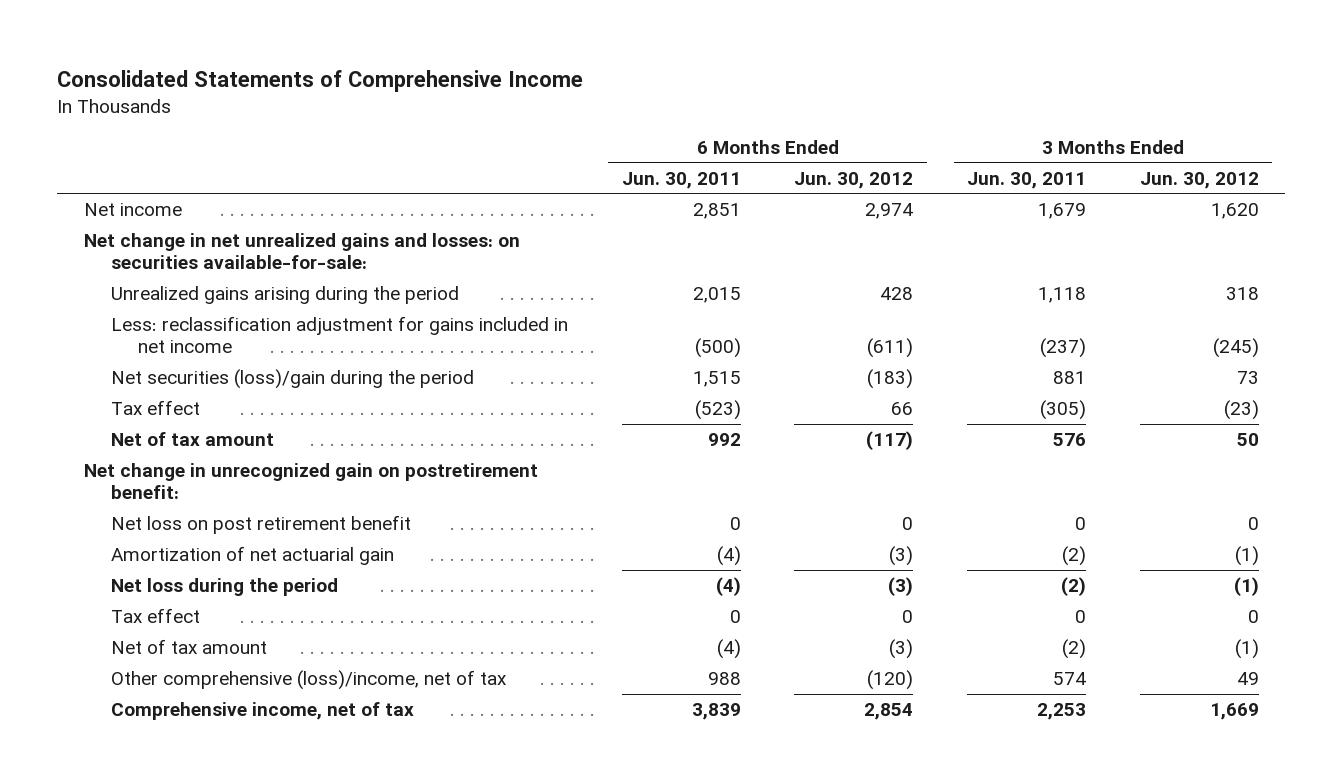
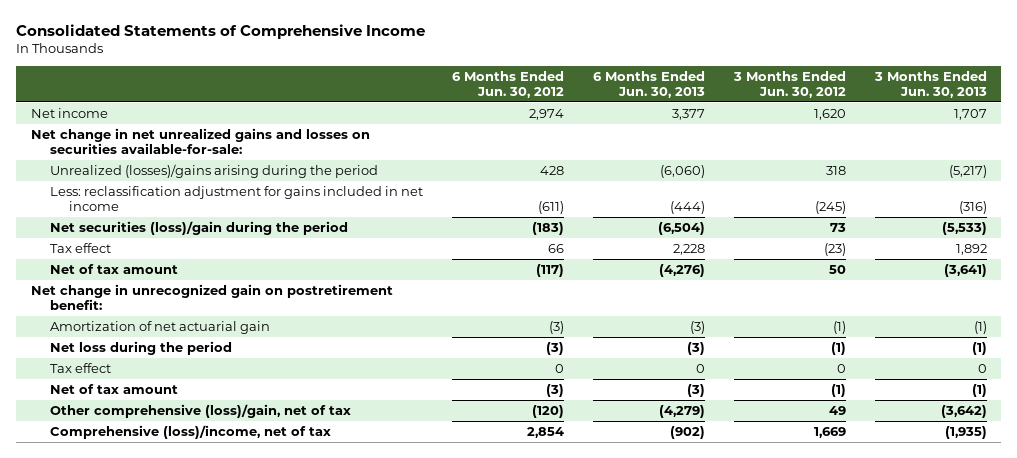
- | 6 Months Ended Jun. 30, 2011 | 6 Months Ended Jun. 30, 2012 | 3 Months Ended Jun. 30, 2011 | 3 Months Ended Jun. 30, 2012
+ | 6 Months Ended Jun. 30, 2012 | 6 Months Ended Jun. 30, 2013 | 3 Months Ended Jun. 30, 2012 | 3 Months Ended Jun. 30, 2013
- Net change in net unrealized gains and losses: on securities available-for-sale:
- Unrealized gains arising during the period | 2,015 | 428 | 1,118 | 318
+ Net change in net unrealized gains and losses on securities available-for-sale:
+ Unrealized (losses)/gains arising during the period | 428 | (6,060) | 318 | (5,217)
- Net loss on post retirement benefit | 0 | 0 | 0 | 0
- Other comprehensive (loss)/income, net of tax | 988 | (120) | 574 | 49
- Comprehensive income, net of tax | 3,839 | 2,854 | 2,253 | 1,669
+ Other comprehensive (loss)/gain, net of tax | (120) | (4,279) | 49 | (3,642)
+ Comprehensive (loss)/income, net of tax | 2,854 | (902) | 1,669 | (1,935)

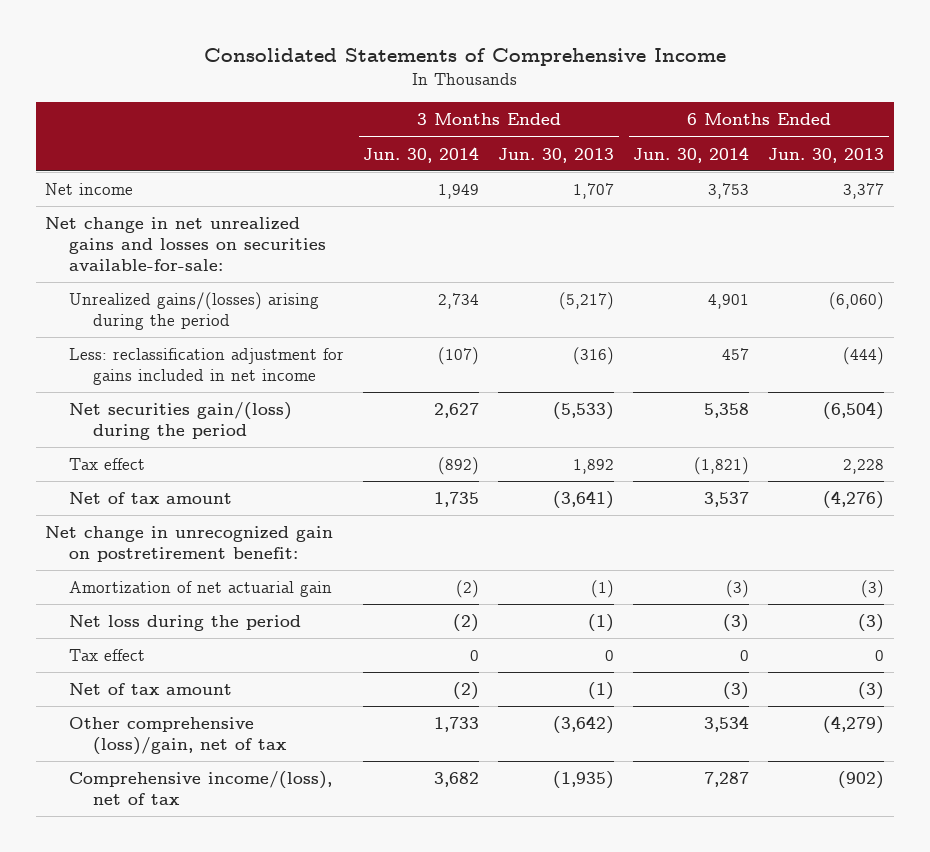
- | 6 Months Ended Jun. 30, 2012 | 6 Months Ended Jun. 30, 2013 | 3 Months Ended Jun. 30, 2012 | 3 Months Ended Jun. 30, 2013
+ | 3 Months Ended Jun. 30, 2014 | 3 Months Ended Jun. 30, 2013 | 6 Months Ended Jun. 30, 2014 | 6 Months Ended Jun. 30, 2013
- Unrealized (losses)/gains arising during the period | 428 | (6,060) | 318 | (5,217)
+ Unrealized gains/(losses) arising during the period | 2,734 | (5,217) | 4,901 | (6,060)
- Net securities (loss)/gain during the period | (183) | (6,504) | 73 | (5,533)
+ Net securities gain/(loss) during the period | 2,627 | (5,533) | 5,358 | (6,504)
- Comprehensive (loss)/income, net of tax | 2,854 | (902) | 1,669 | (1,935)
+ Comprehensive income/(loss), net of tax | 3,682 | (1,935) | 7,287 | (902)

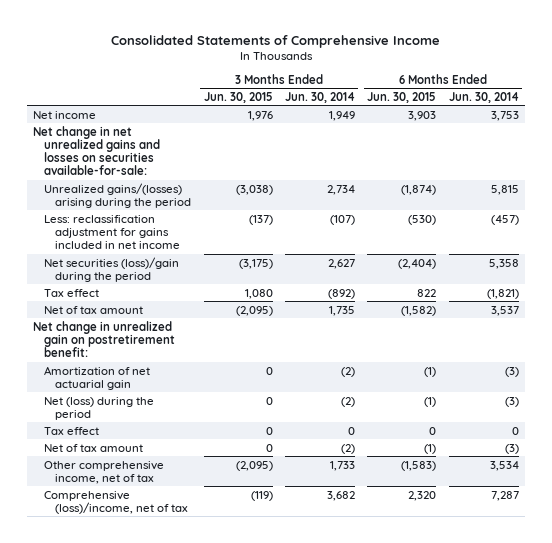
- | 3 Months Ended Jun. 30, 2014 | 3 Months Ended Jun. 30, 2013 | 6 Months Ended Jun. 30, 2014 | 6 Months Ended Jun. 30, 2013
+ | 3 Months Ended Jun. 30, 2015 | 3 Months Ended Jun. 30, 2014 | 6 Months Ended Jun. 30, 2015 | 6 Months Ended Jun. 30, 2014
- Unrealized gains/(losses) arising during the period | 2,734 | (5,217) | 4,901 | (6,060)
- Less: reclassification adjustment for gains included in net income | (107) | (316) | 457 | (444)
- Net securities gain/(loss) during the period | 2,627 | (5,533) | 5,358 | (6,504)
+ Unrealized gains/(losses) arising during the period | (3,038) | 2,734 | (1,874) | 5,815
+ Less: reclassification adjustment for gains included in net income | (137) | (107) | (530) | (457)
+ Net securities (loss)/gain during the period | (3,175) | 2,627 | (2,404) | 5,358
- Net change in unrecognized gain on postretirement benefit:
+ Net change in unrealized gain on postretirement benefit:
- Net loss during the period | (2) | (1) | (3) | (3)
+ Net (loss) during the period | 0 | (2) | (1) | (3)
- Other comprehensive (loss)/gain, net of tax | 1,733 | (3,642) | 3,534 | (4,279)
- Comprehensive income/(loss), net of tax | 3,682 | (1,935) | 7,287 | (902)
+ Other comprehensive income, net of tax | (2,095) | 1,733 | (1,583) | 3,534
+ Comprehensive (loss)/income, net of tax | (119) | 3,682 | 2,320 | 7,287

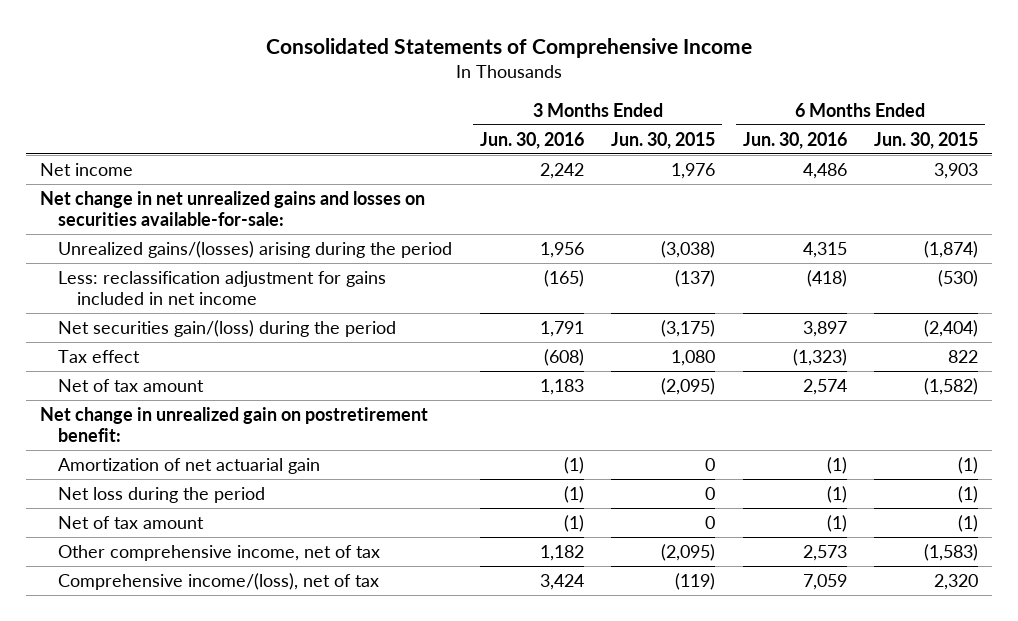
- | 3 Months Ended Jun. 30, 2015 | 3 Months Ended Jun. 30, 2014 | 6 Months Ended Jun. 30, 2015 | 6 Months Ended Jun. 30, 2014
+ | 3 Months Ended Jun. 30, 2016 | 3 Months Ended Jun. 30, 2015 | 6 Months Ended Jun. 30, 2016 | 6 Months Ended Jun. 30, 2015
- Net securities (loss)/gain during the period | (3,175) | 2,627 | (2,404) | 5,358
+ Net securities gain/(loss) during the period | 1,791 | (3,175) | 3,897 | (2,404)
- Net (loss) during the period | 0 | (2) | (1) | (3)
- Tax effect | 0 | 0 | 0 | 0
+ Net loss during the period | (1) | 0 | (1) | (1)
- Comprehensive (loss)/income, net of tax | (119) | 3,682 | 2,320 | 7,287
+ Comprehensive income/(loss), net of tax | 3,424 | (119) | 7,059 | 2,320

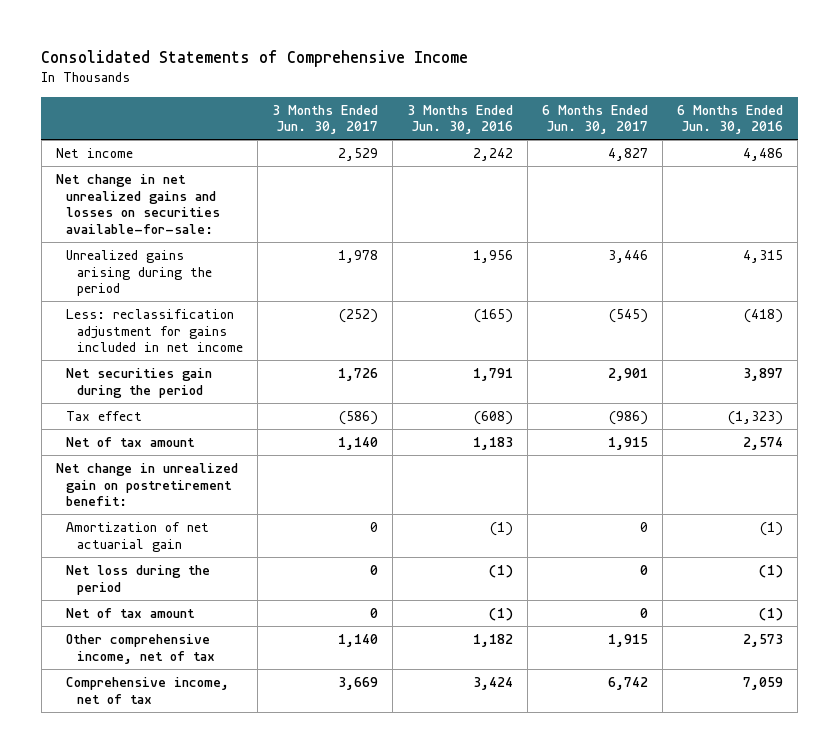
- | 3 Months Ended Jun. 30, 2016 | 3 Months Ended Jun. 30, 2015 | 6 Months Ended Jun. 30, 2016 | 6 Months Ended Jun. 30, 2015
+ | 3 Months Ended Jun. 30, 2017 | 3 Months Ended Jun. 30, 2016 | 6 Months Ended Jun. 30, 2017 | 6 Months Ended Jun. 30, 2016
- Unrealized gains/(losses) arising during the period | 1,956 | (3,038) | 4,315 | (1,874)
+ Unrealized gains arising during the period | 1,978 | 1,956 | 3,446 | 4,315
- Net securities gain/(loss) during the period | 1,791 | (3,175) | 3,897 | (2,404)
+ Net securities gain during the period | 1,726 | 1,791 | 2,901 | 3,897
- Comprehensive income/(loss), net of tax | 3,424 | (119) | 7,059 | 2,320
+ Comprehensive income, net of tax | 3,669 | 3,424 | 6,742 | 7,059

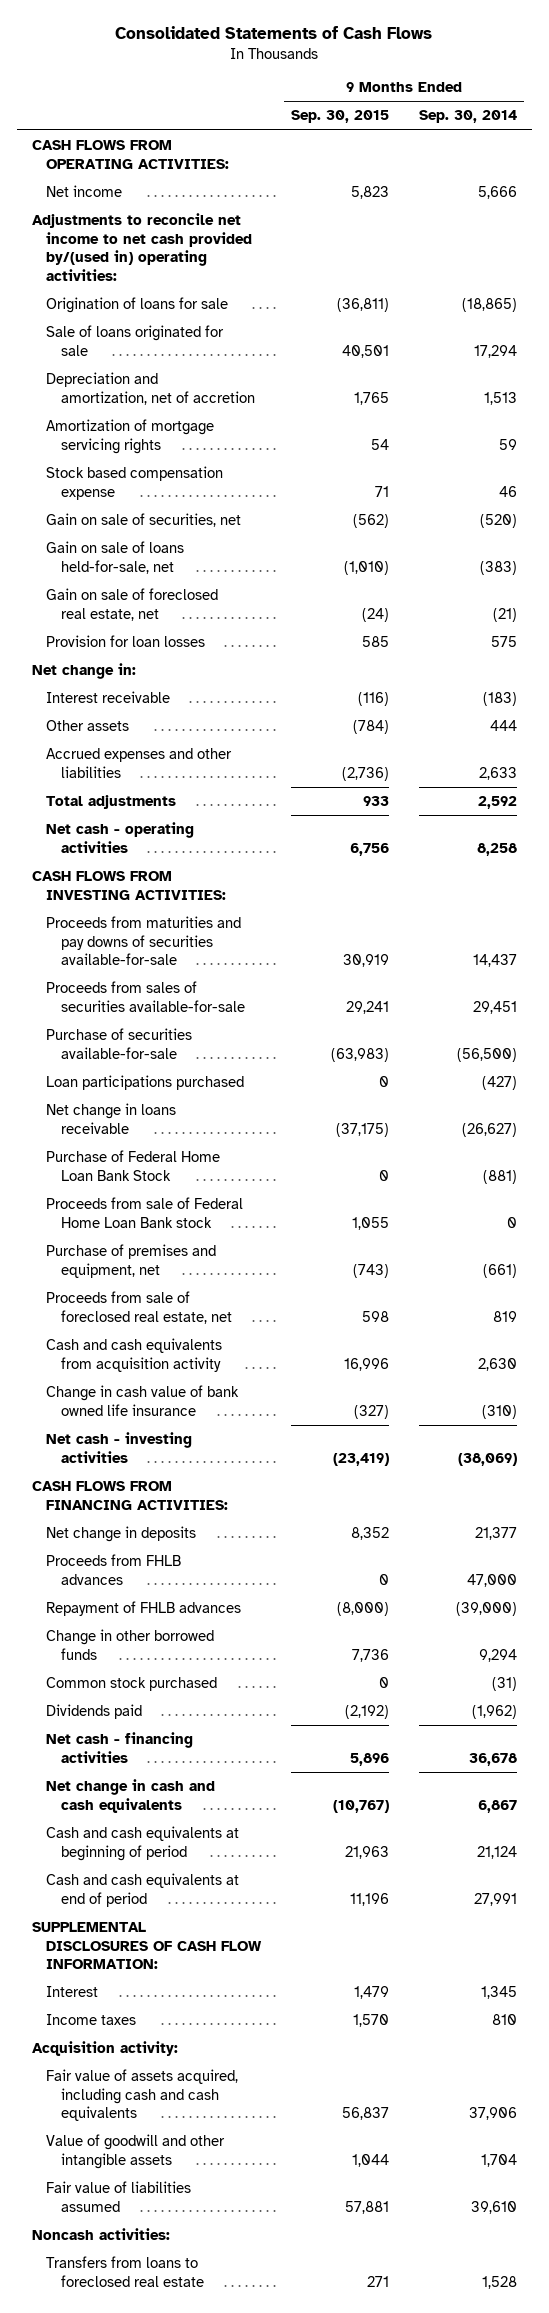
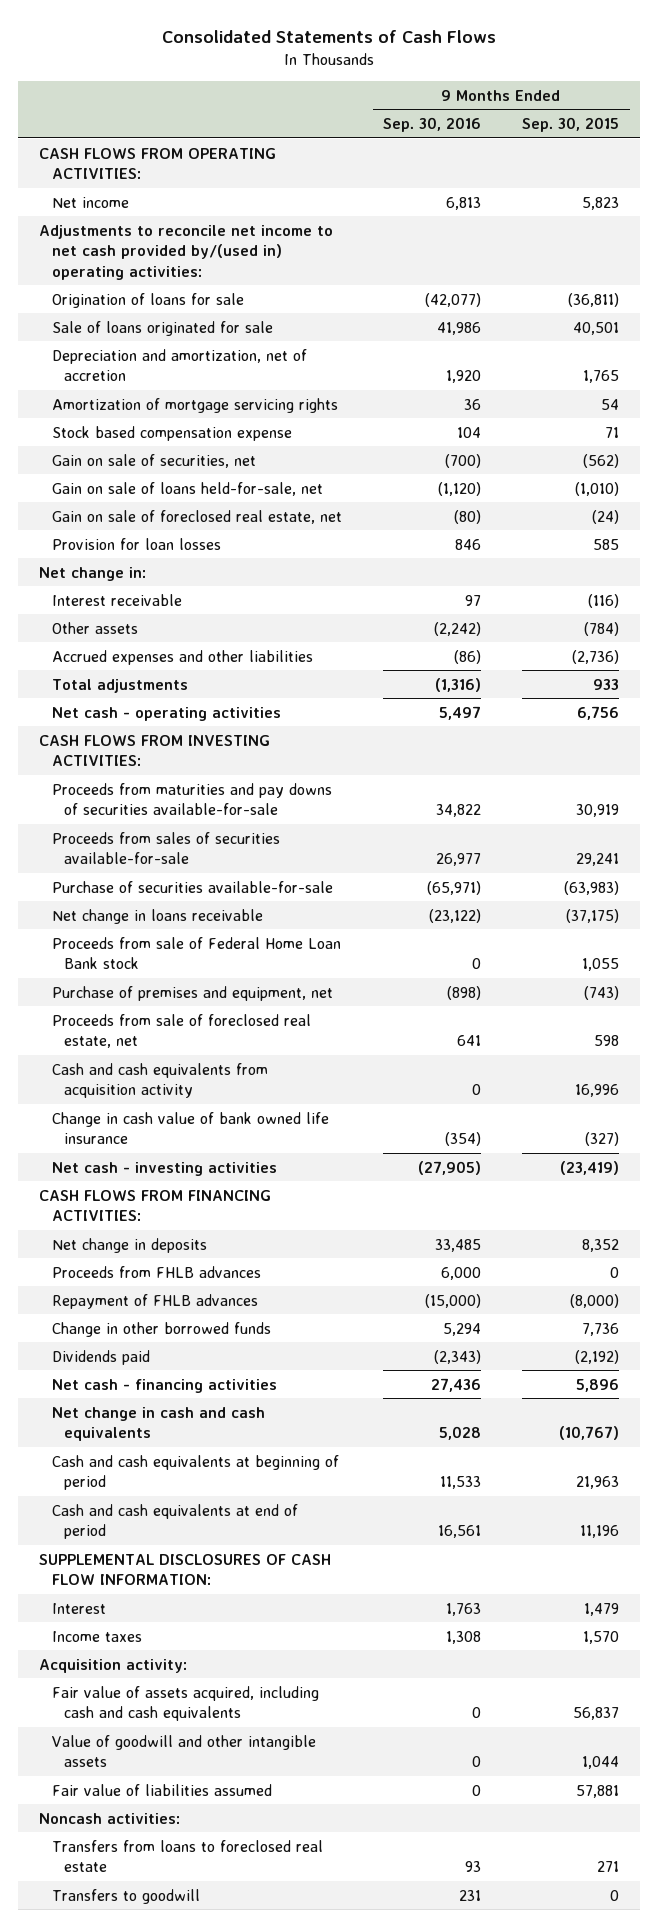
- | 9 Months Ended Sep. 30, 2015 | 9 Months Ended Sep. 30, 2014
+ | 9 Months Ended Sep. 30, 2016 | 9 Months Ended Sep. 30, 2015
- Loan participations purchased | 0 | (427)
- Purchase of Federal Home Loan Bank Stock | 0 | (881)
- Common stock purchased | 0 | (31)
+ Transfers to goodwill | 231 | 0

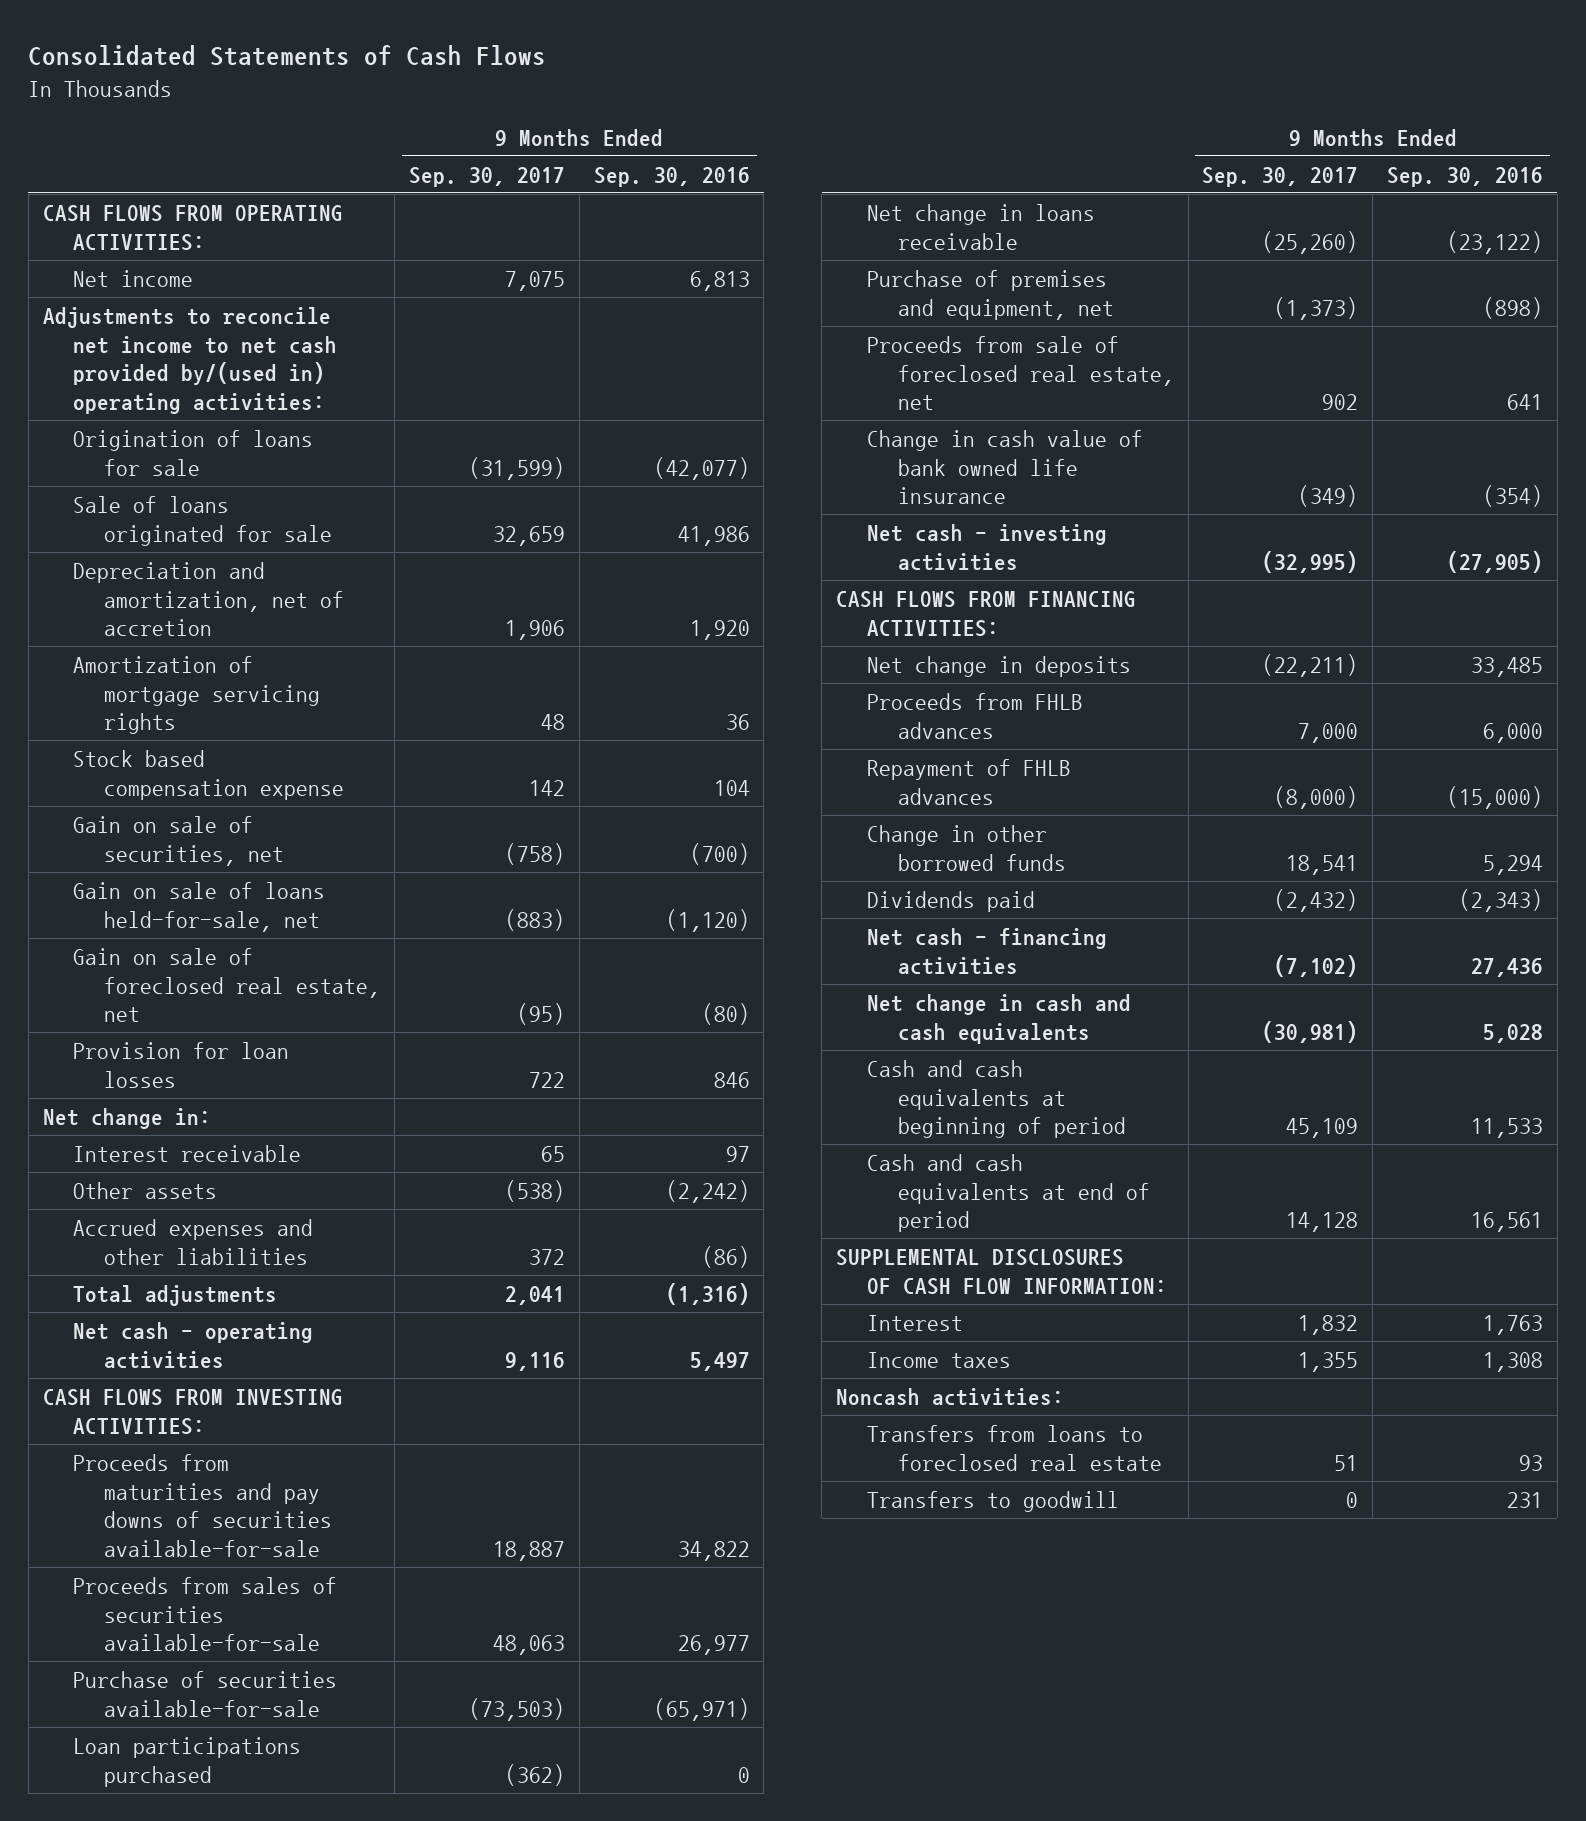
- | 9 Months Ended Sep. 30, 2016 | 9 Months Ended Sep. 30, 2015
+ | 9 Months Ended Sep. 30, 2017 | 9 Months Ended Sep. 30, 2016
+ Loan participations purchased | (362) | 0
- Proceeds from sale of Federal Home Loan Bank stock | 0 | 1,055
- Cash and cash equivalents from acquisition activity | 0 | 16,996
- Acquisition activity:
- Fair value of assets acquired, including cash and cash equivalents | 0 | 56,837
- Value of goodwill and other intangible assets | 0 | 1,044
- Fair value of liabilities assumed | 0 | 57,881

